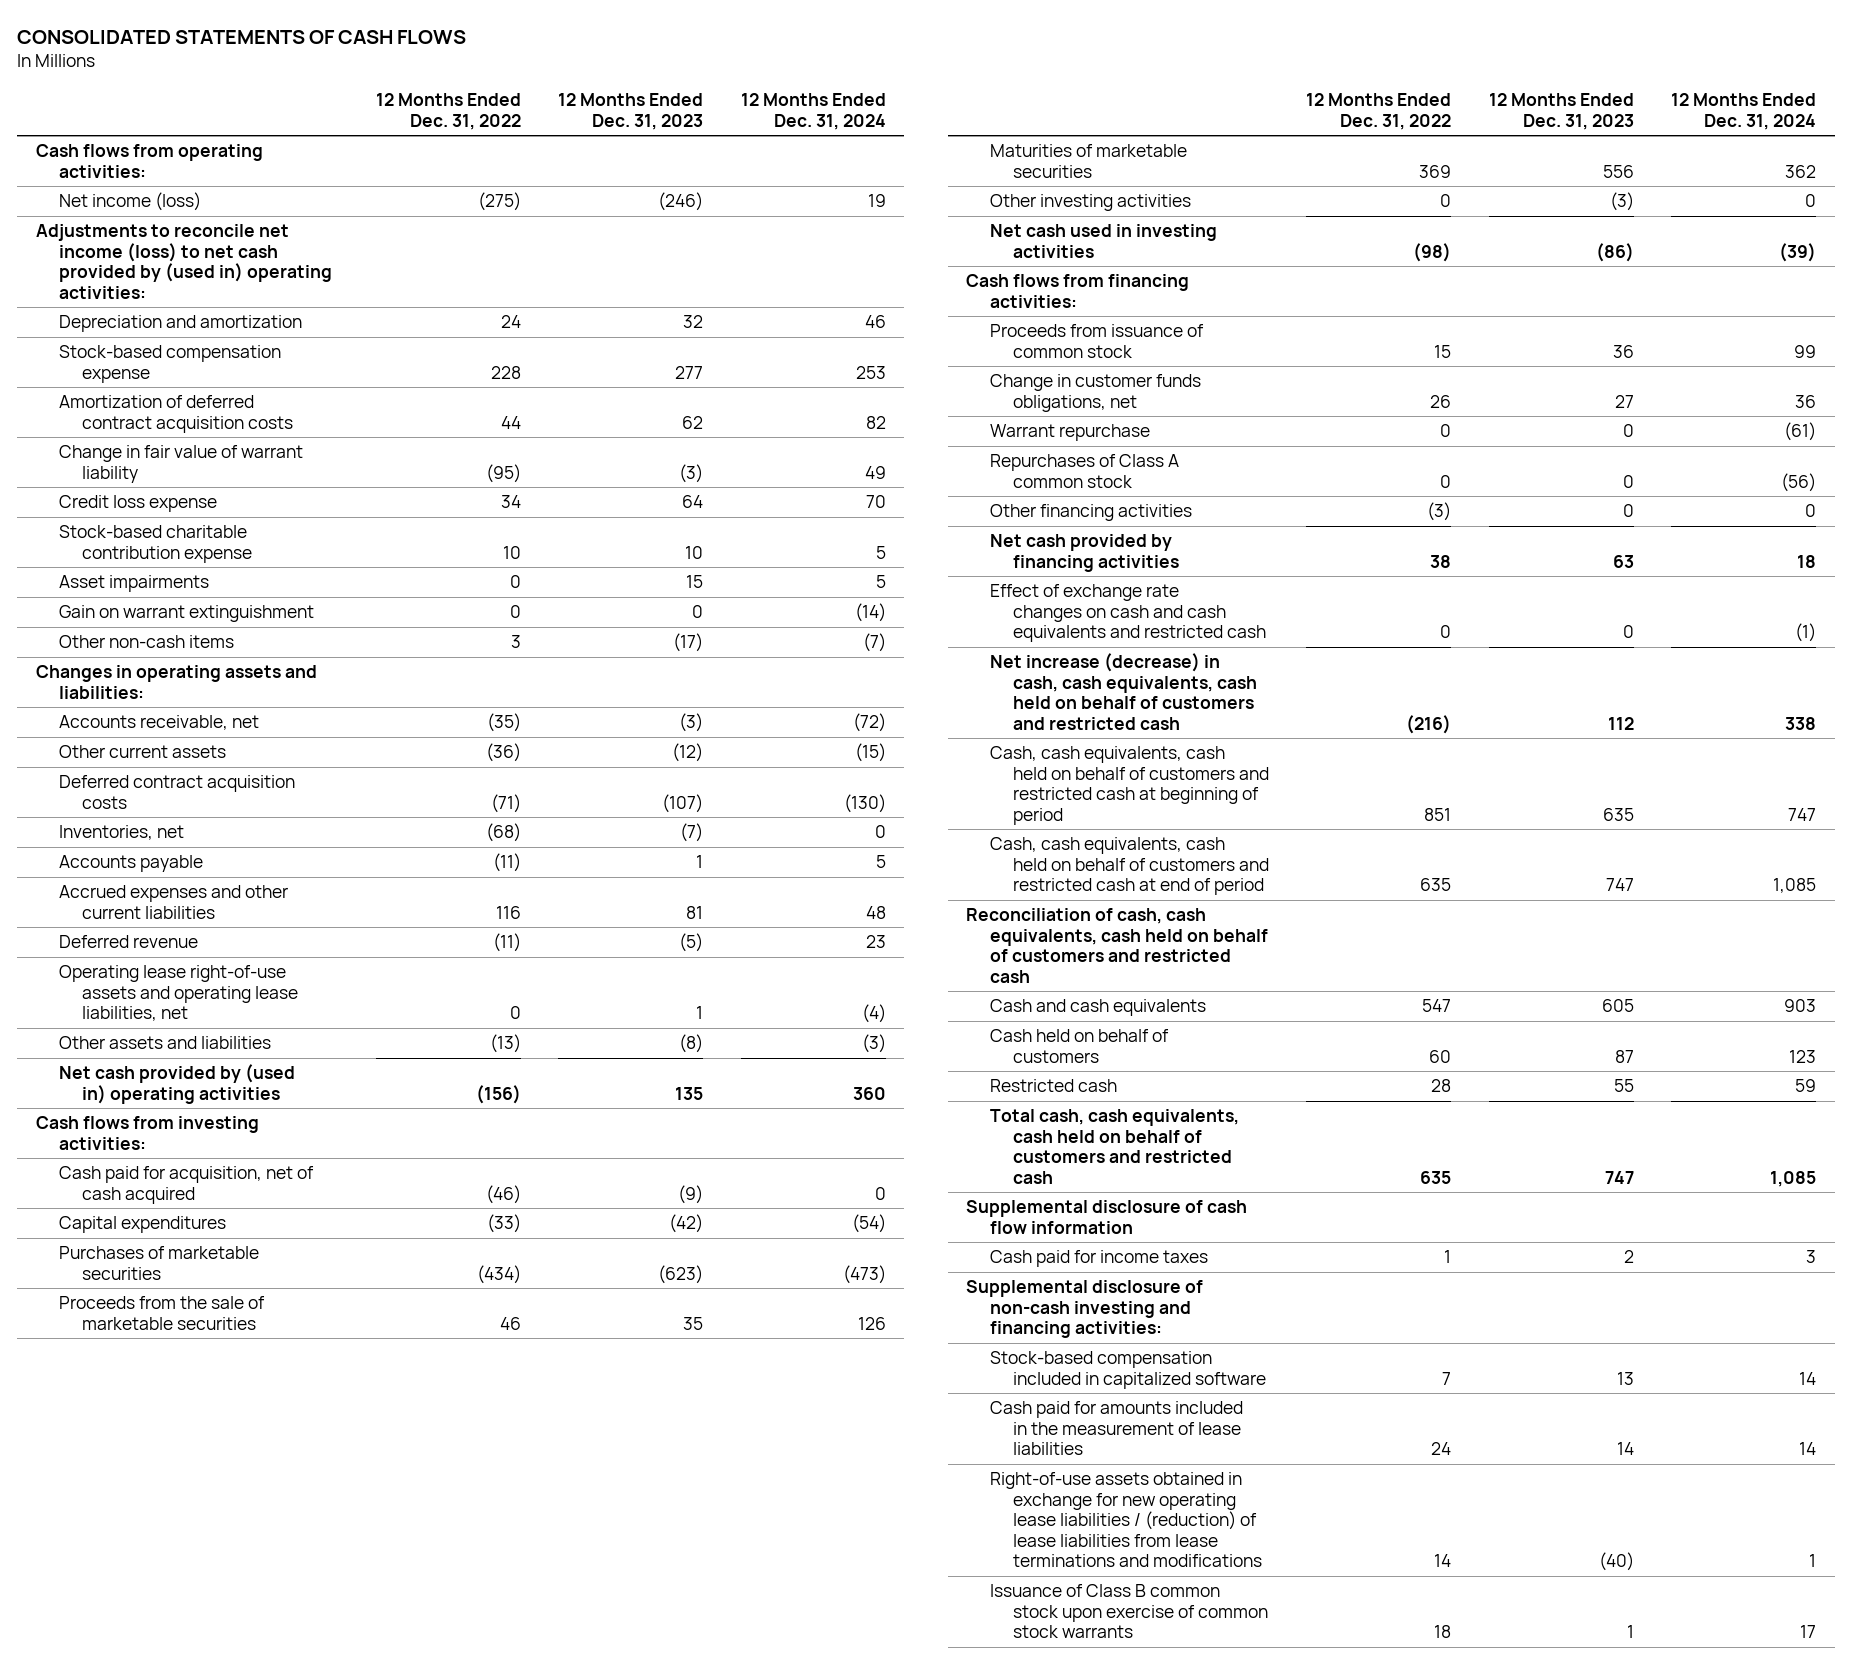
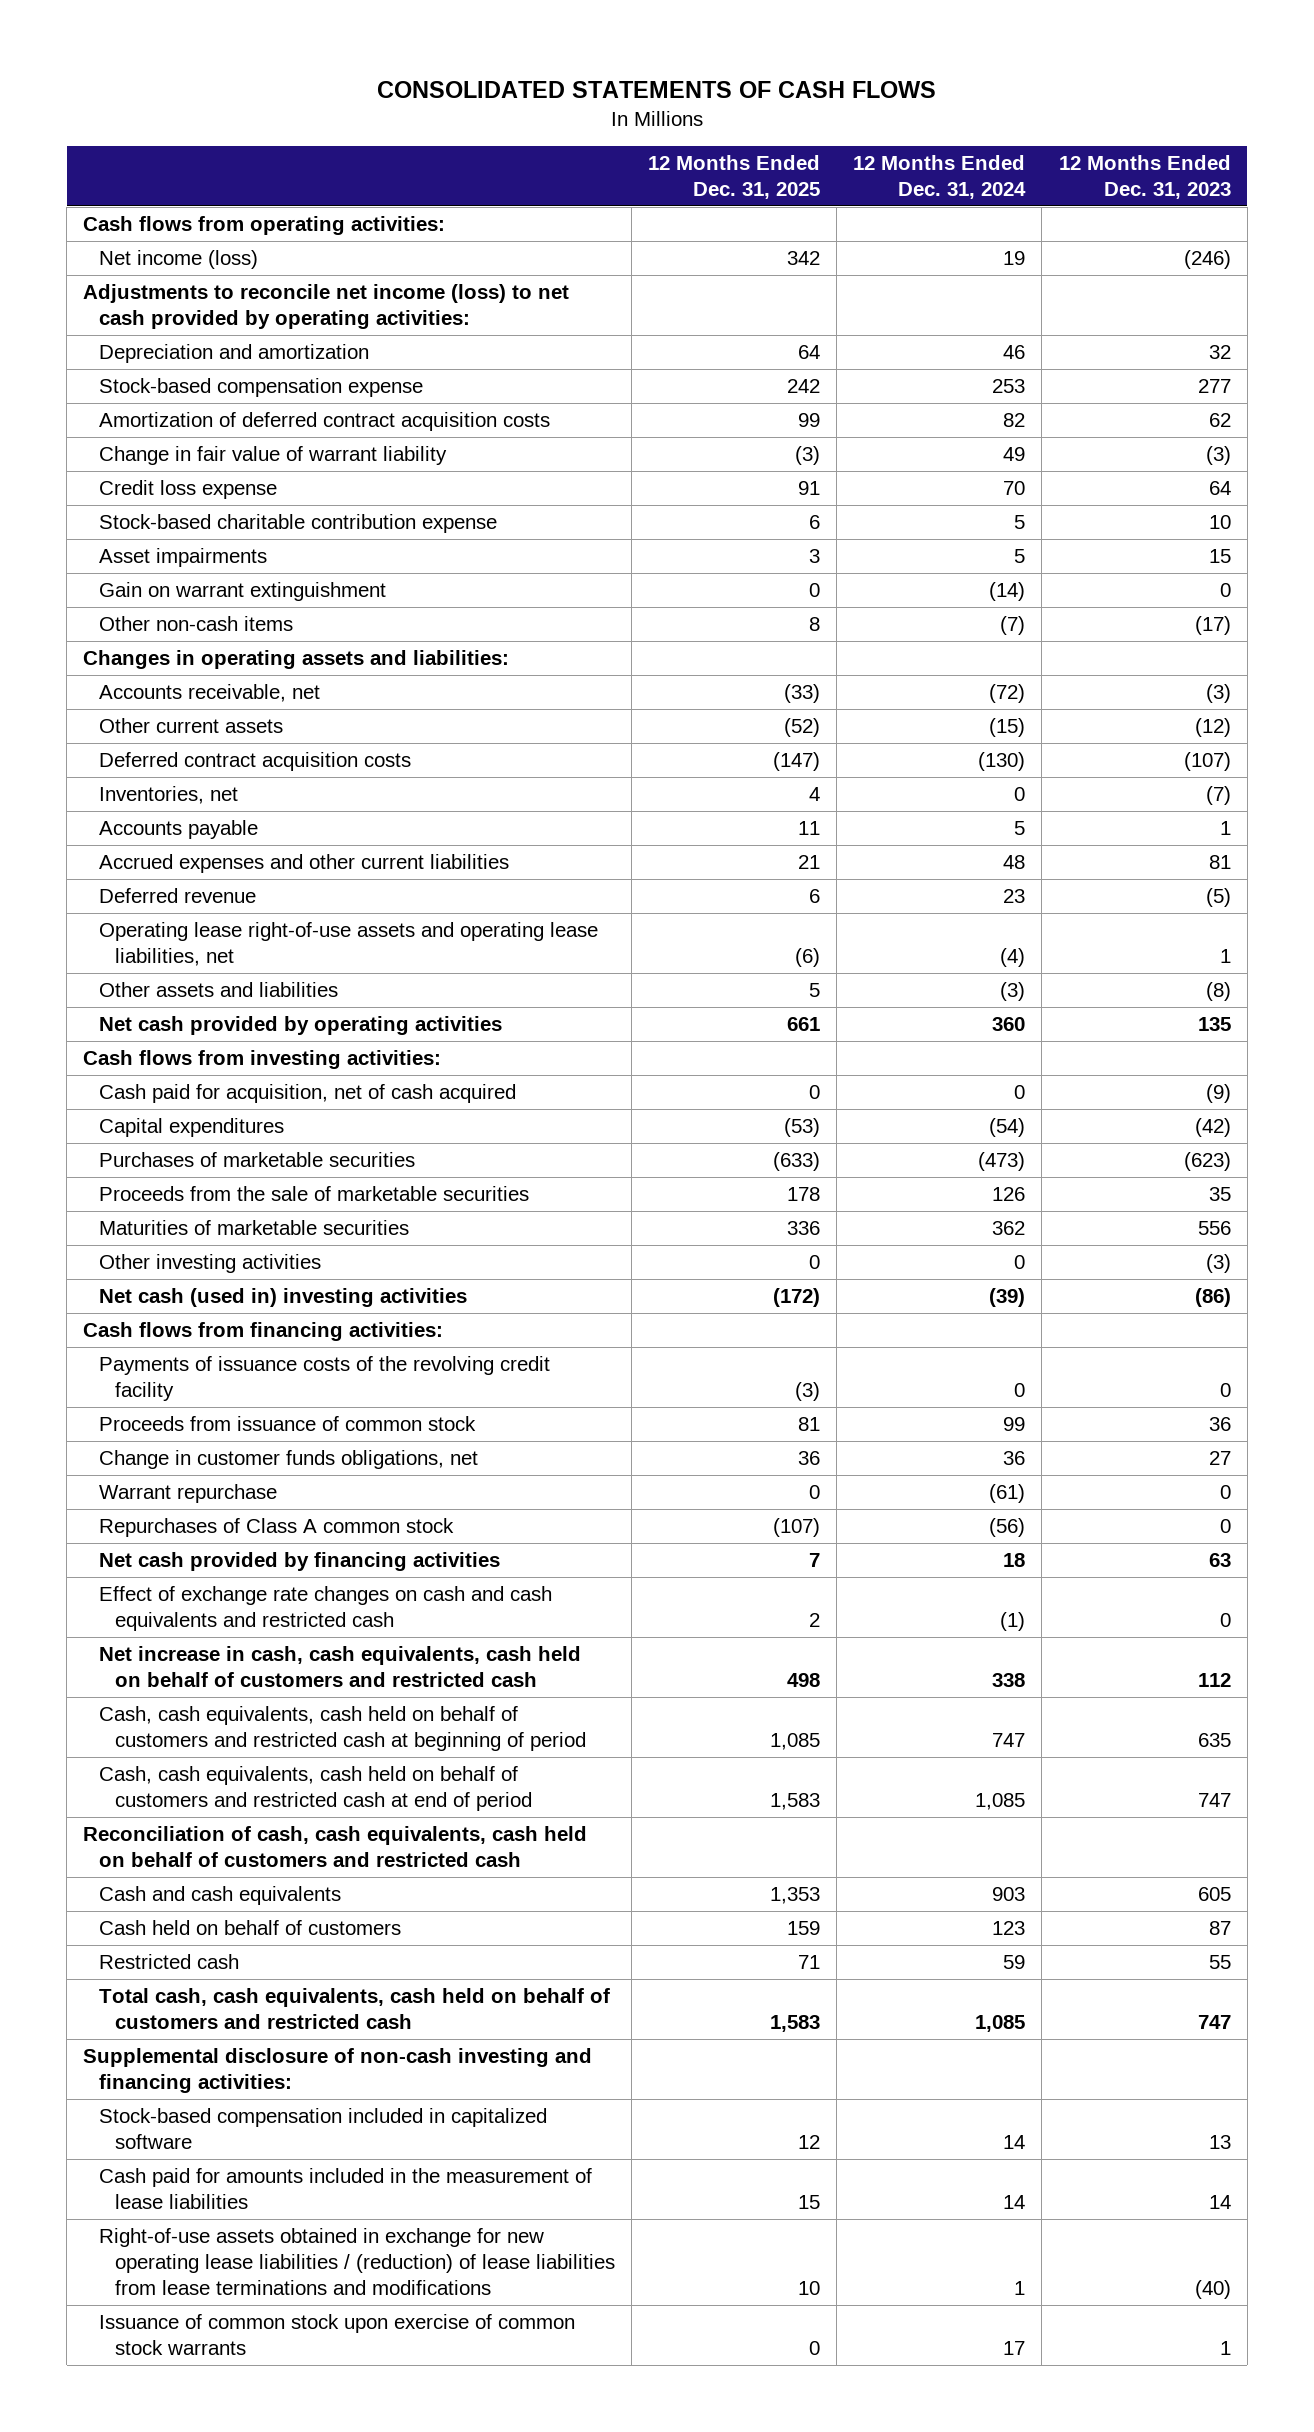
- | 12 Months Ended Dec. 31, 2022 | 12 Months Ended Dec. 31, 2023 | 12 Months Ended Dec. 31, 2024
+ | 12 Months Ended Dec. 31, 2025 | 12 Months Ended Dec. 31, 2024 | 12 Months Ended Dec. 31, 2023
- Adjustments to reconcile net income (loss) to net cash provided by (used in) operating activities:
+ Adjustments to reconcile net income (loss) to net cash provided by operating activities:
- Net cash provided by (used in) operating activities | (156) | 135 | 360
+ Net cash provided by operating activities | 661 | 360 | 135
- Net cash used in investing activities | (98) | (86) | (39)
+ Net cash (used in) investing activities | (172) | (39) | (86)
+ Payments of issuance costs of the revolving credit facility | (3) | 0 | 0
- Other financing activities | (3) | 0 | 0
- Net increase (decrease) in cash, cash equivalents, cash held on behalf of customers and restricted cash | (216) | 112 | 338
+ Net increase in cash, cash equivalents, cash held on behalf of customers and restricted cash | 498 | 338 | 112
- Supplemental disclosure of cash flow information
- Cash paid for income taxes | 1 | 2 | 3
- Issuance of Class B common stock upon exercise of common stock warrants | 18 | 1 | 17
+ Issuance of common stock upon exercise of common stock warrants | 0 | 17 | 1

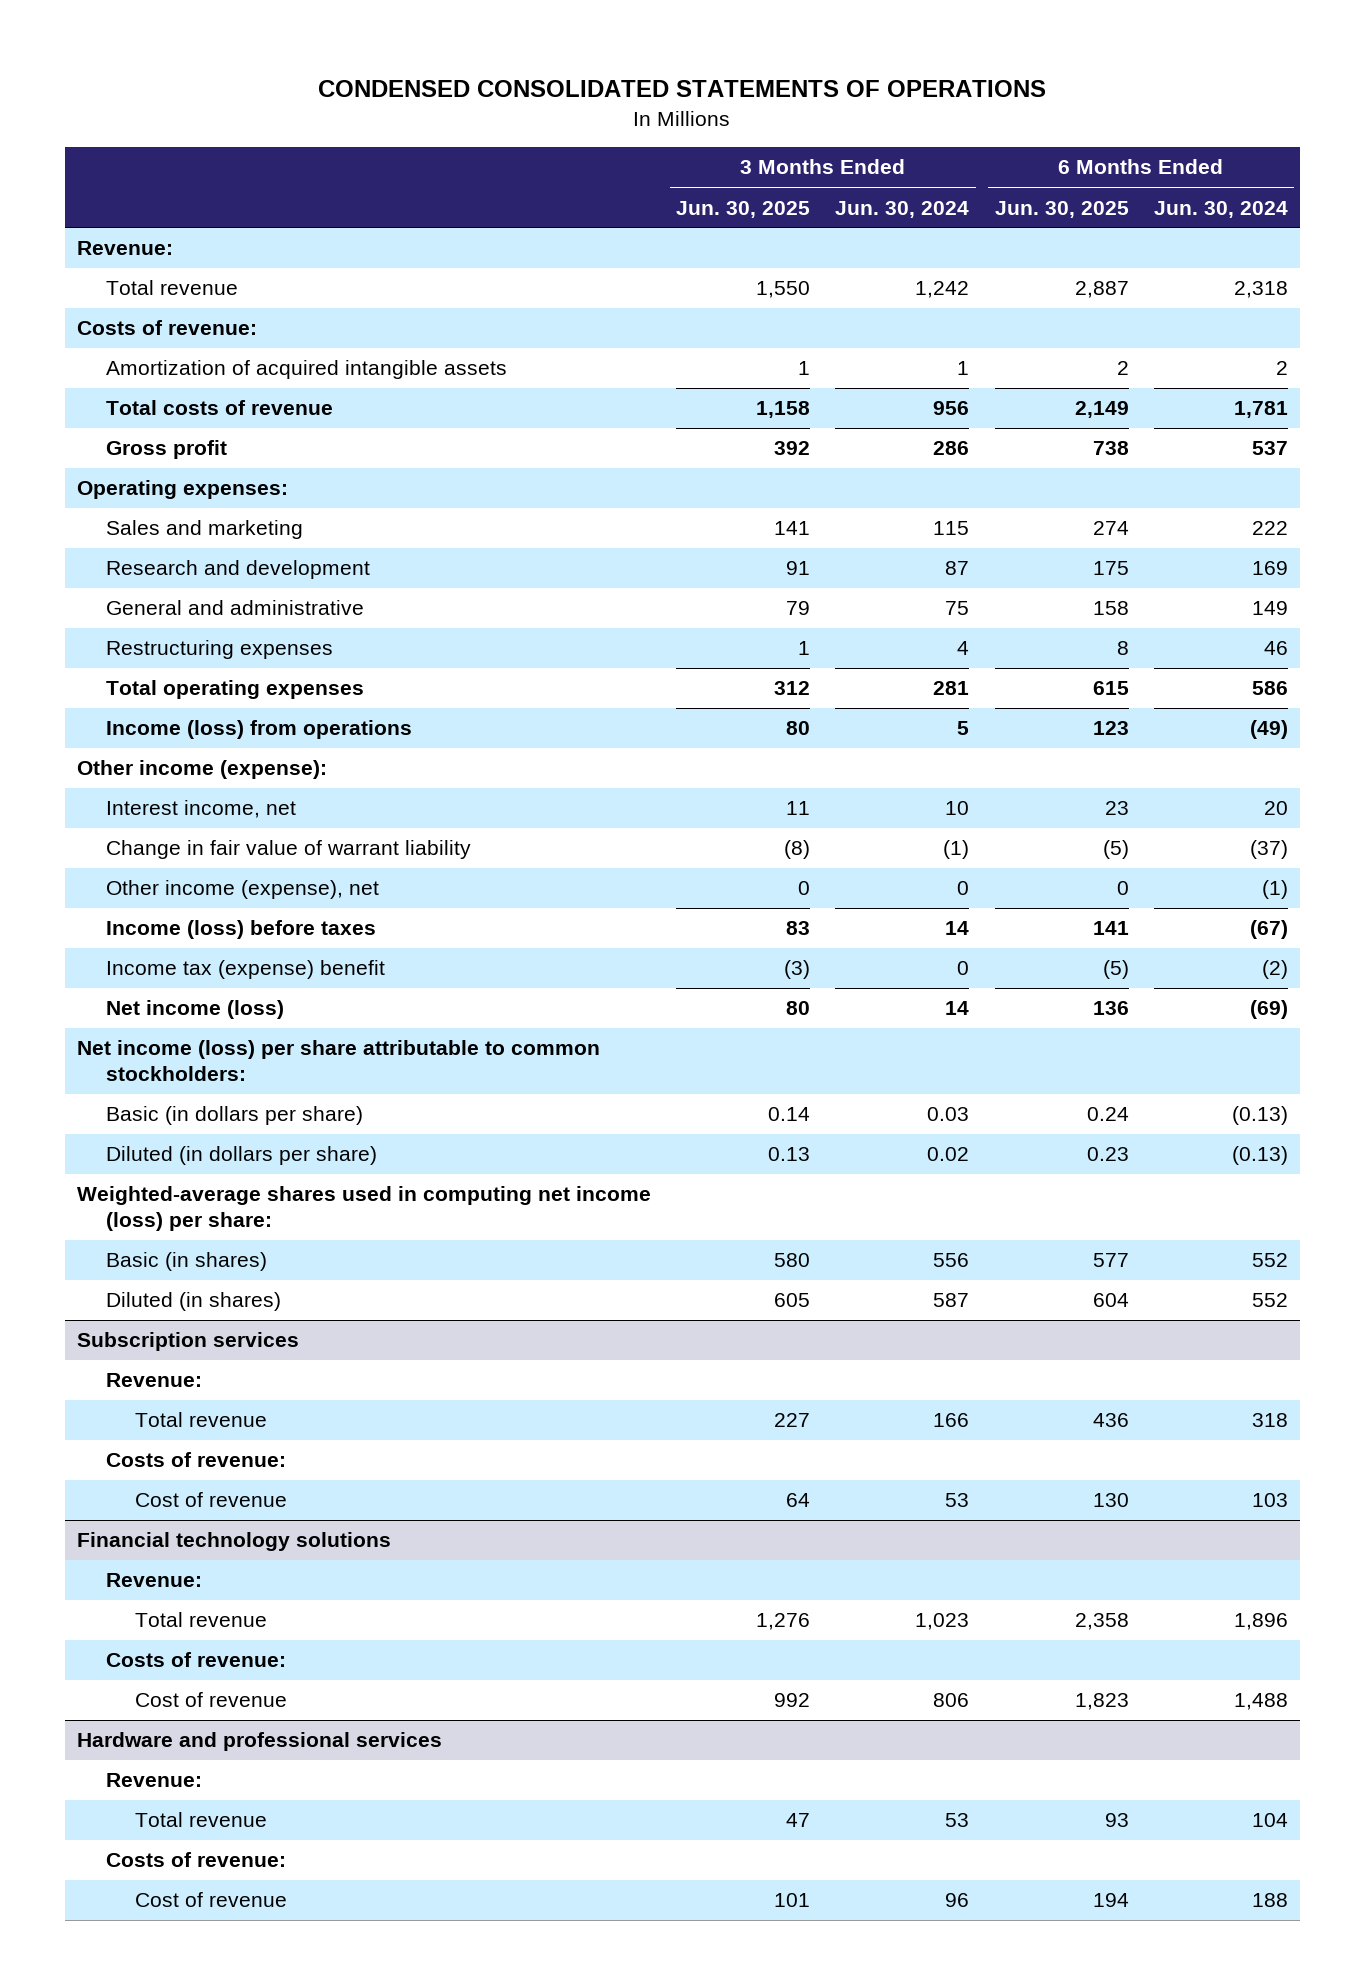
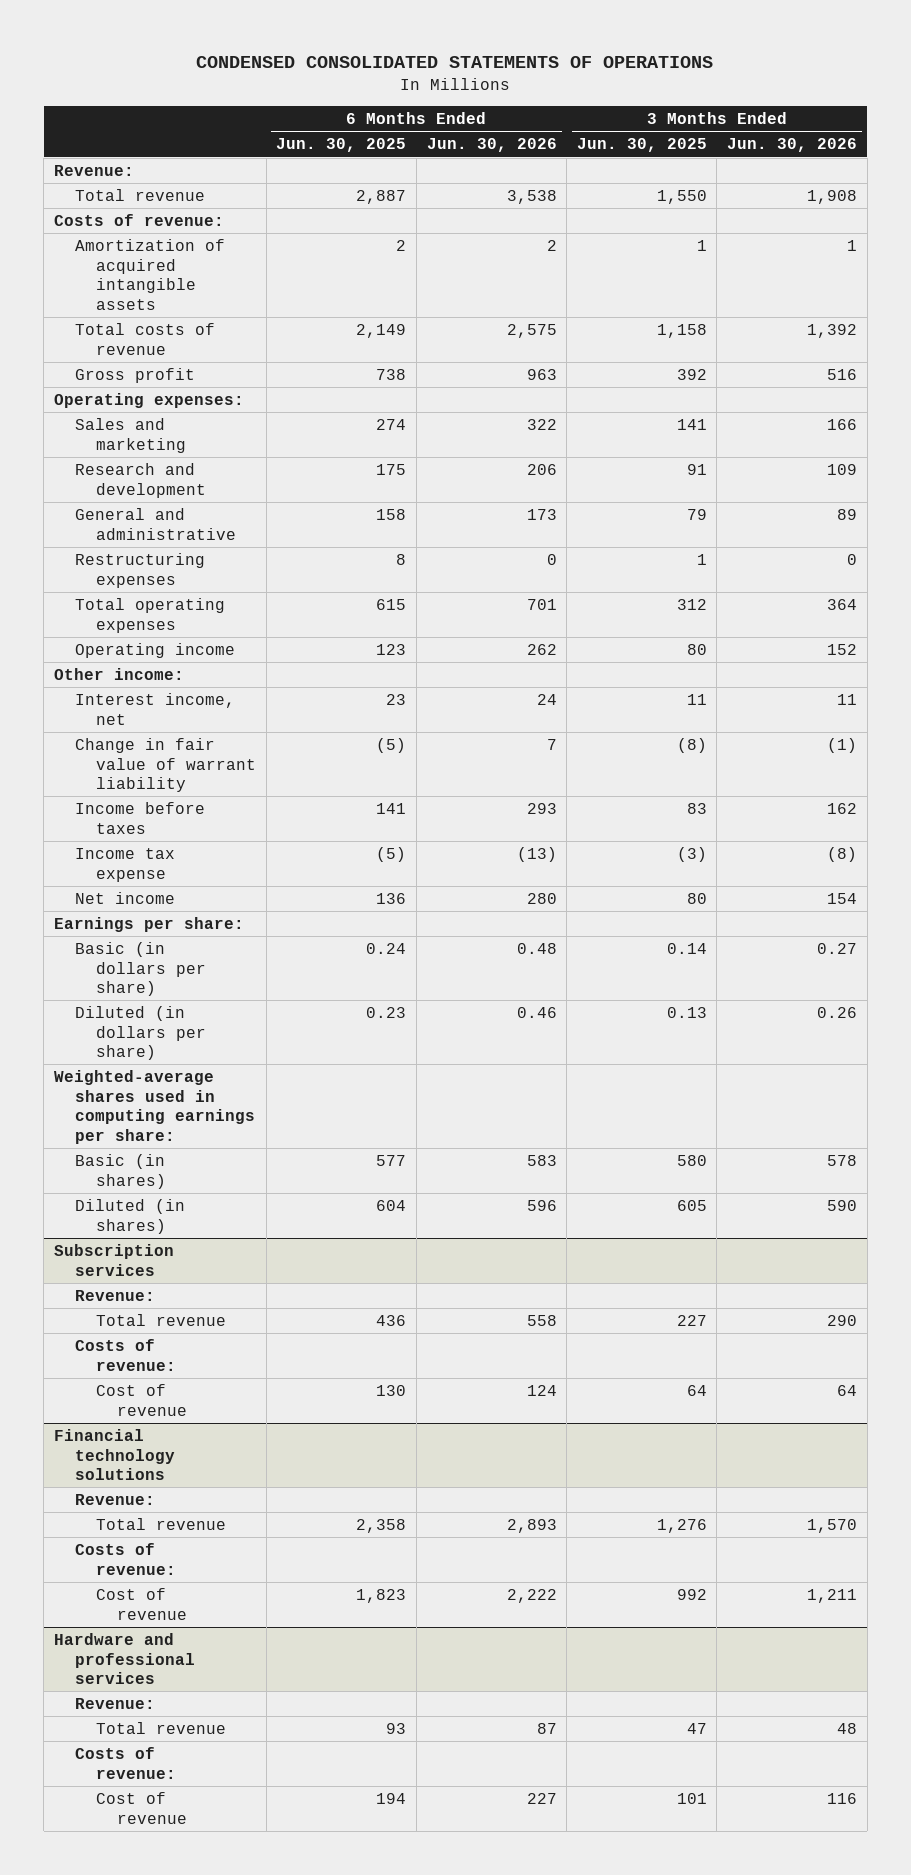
- | 3 Months Ended Jun. 30, 2025 | 3 Months Ended Jun. 30, 2024 | 6 Months Ended Jun. 30, 2025 | 6 Months Ended Jun. 30, 2024
+ | 6 Months Ended Jun. 30, 2025 | 6 Months Ended Jun. 30, 2026 | 3 Months Ended Jun. 30, 2025 | 3 Months Ended Jun. 30, 2026
- Income (loss) from operations | 80 | 5 | 123 | (49)
- Other income (expense):
+ Operating income | 123 | 262 | 80 | 152
+ Other income:
- Other income (expense), net | 0 | 0 | 0 | (1)
- Income (loss) before taxes | 83 | 14 | 141 | (67)
- Income tax (expense) benefit | (3) | 0 | (5) | (2)
- Net income (loss) | 80 | 14 | 136 | (69)
- Net income (loss) per share attributable to common stockholders:
+ Income before taxes | 141 | 293 | 83 | 162
+ Income tax expense | (5) | (13) | (3) | (8)
+ Net income | 136 | 280 | 80 | 154
+ Earnings per share:
- Weighted-average shares used in computing net income (loss) per share:
+ Weighted-average shares used in computing earnings per share:

